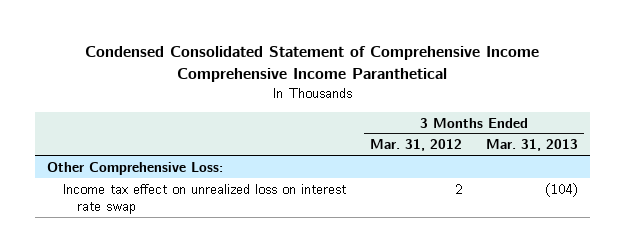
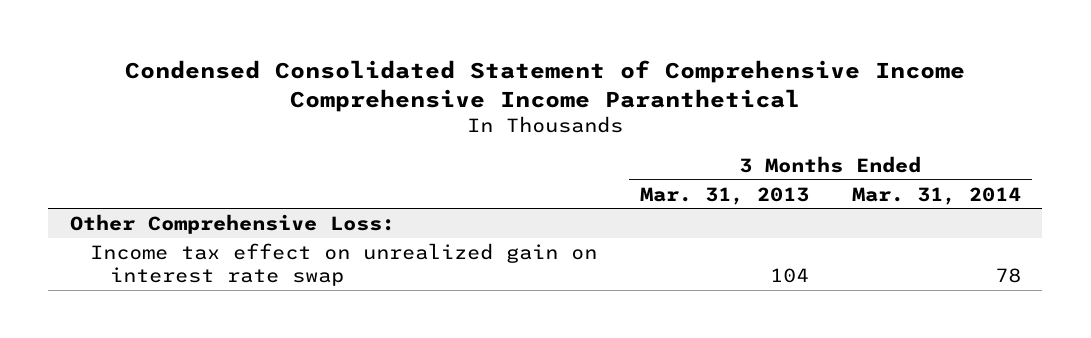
- | 3 Months Ended Mar. 31, 2012 | 3 Months Ended Mar. 31, 2013
+ | 3 Months Ended Mar. 31, 2013 | 3 Months Ended Mar. 31, 2014
- Income tax effect on unrealized loss on interest rate swap | 2 | (104)
+ Income tax effect on unrealized gain on interest rate swap | 104 | 78

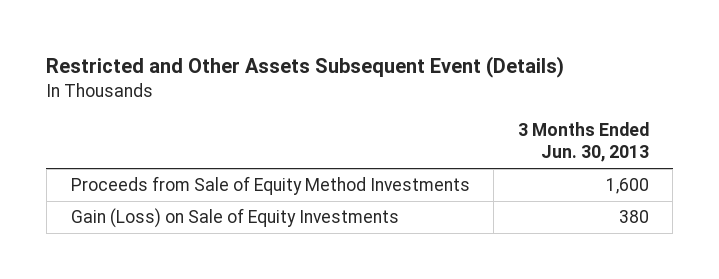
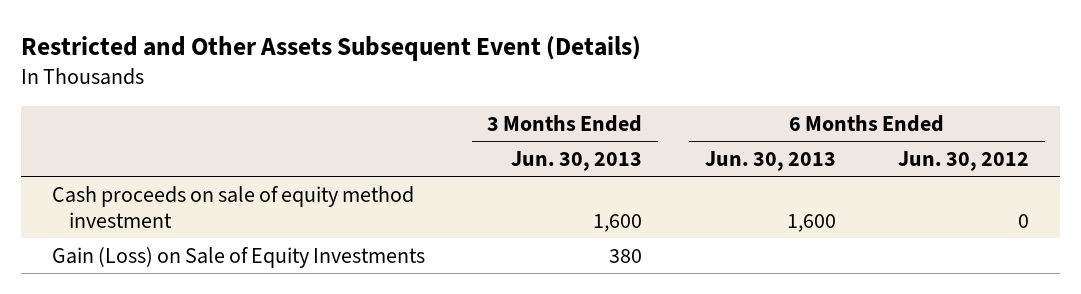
- | 3 Months Ended Jun. 30, 2013
+ | 3 Months Ended Jun. 30, 2013 | 6 Months Ended Jun. 30, 2013 | 6 Months Ended Jun. 30, 2012
- Proceeds from Sale of Equity Method Investments | 1,600
+ Cash proceeds on sale of equity method investment | 1,600 | 1,600 | 0

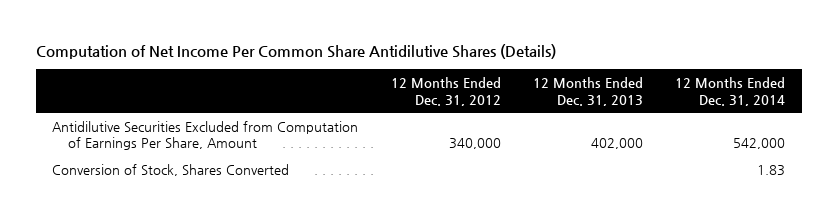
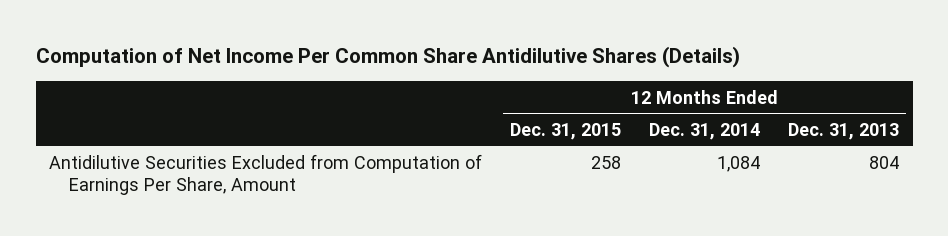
- | 12 Months Ended Dec. 31, 2012 | 12 Months Ended Dec. 31, 2013 | 12 Months Ended Dec. 31, 2014
+ | 12 Months Ended Dec. 31, 2015 | 12 Months Ended Dec. 31, 2014 | 12 Months Ended Dec. 31, 2013
- Antidilutive Securities Excluded from Computation of Earnings Per Share, Amount | 340,000 | 402,000 | 542,000
- Conversion of Stock, Shares Converted | | | 1.83
+ Antidilutive Securities Excluded from Computation of Earnings Per Share, Amount | 258 | 1,084 | 804

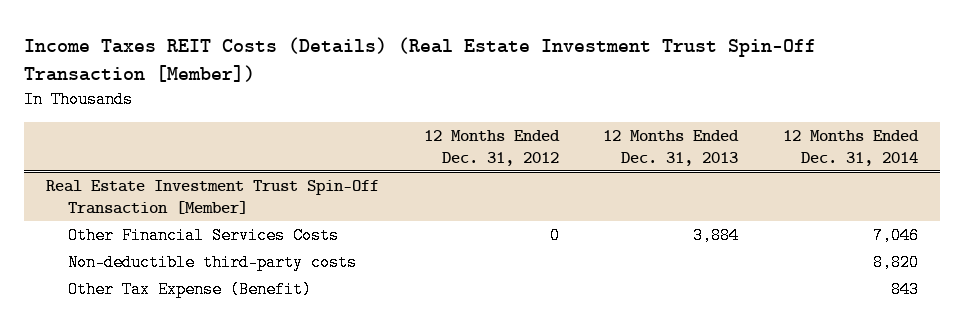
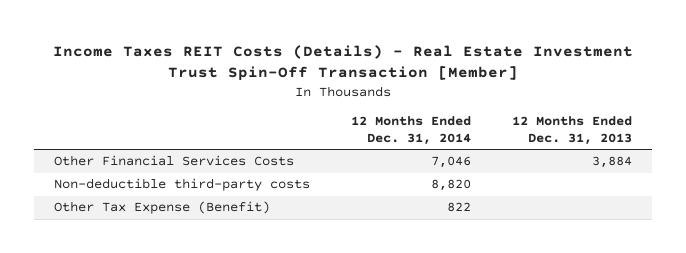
- Income Taxes REIT Costs (Details) (Real Estate Investment Trust Spin-Off Transaction [Member])
+ Income Taxes REIT Costs (Details) - Real Estate Investment Trust Spin-Off Transaction [Member]
- | 12 Months Ended Dec. 31, 2012 | 12 Months Ended Dec. 31, 2013 | 12 Months Ended Dec. 31, 2014
+ | 12 Months Ended Dec. 31, 2014 | 12 Months Ended Dec. 31, 2013
- Real Estate Investment Trust Spin-Off Transaction [Member]
- Other Tax Expense (Benefit) | | | 843
+ Other Tax Expense (Benefit) | 822 |

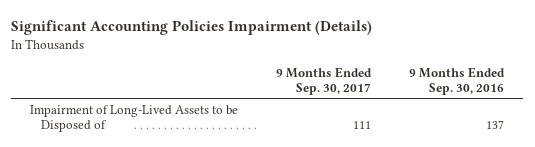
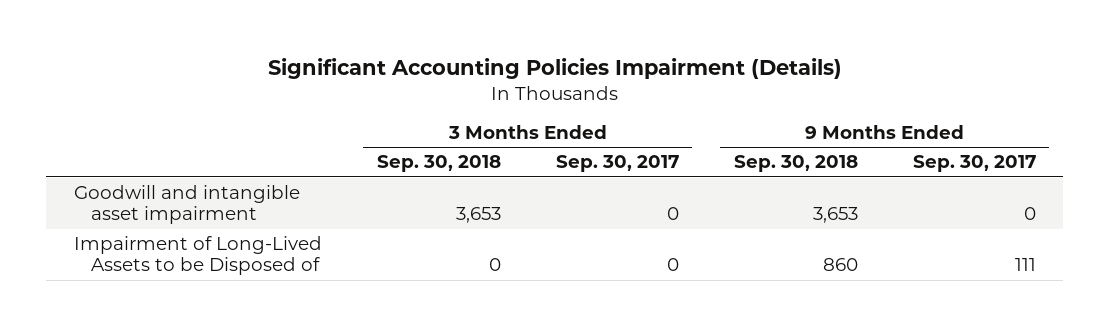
- | 9 Months Ended Sep. 30, 2017 | 9 Months Ended Sep. 30, 2016
+ | 3 Months Ended Sep. 30, 2018 | 3 Months Ended Sep. 30, 2017 | 9 Months Ended Sep. 30, 2018 | 9 Months Ended Sep. 30, 2017
+ Goodwill and intangible asset impairment | 3,653 | 0 | 3,653 | 0

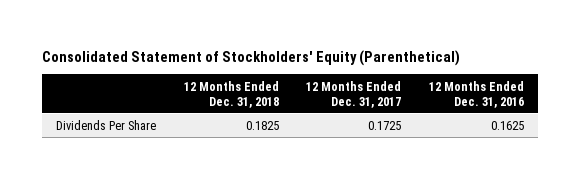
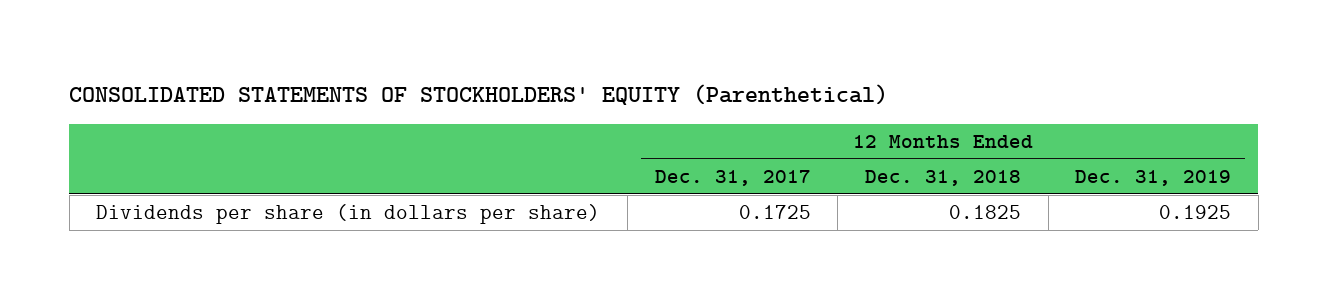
- Consolidated Statement of Stockholders' Equity (Parenthetical)
+ CONSOLIDATED STATEMENTS OF STOCKHOLDERS' EQUITY (Parenthetical)
- | 12 Months Ended Dec. 31, 2018 | 12 Months Ended Dec. 31, 2017 | 12 Months Ended Dec. 31, 2016
+ | 12 Months Ended Dec. 31, 2017 | 12 Months Ended Dec. 31, 2018 | 12 Months Ended Dec. 31, 2019
- Dividends Per Share | 0.1825 | 0.1725 | 0.1625
+ Dividends per share (in dollars per share) | 0.1725 | 0.1825 | 0.1925

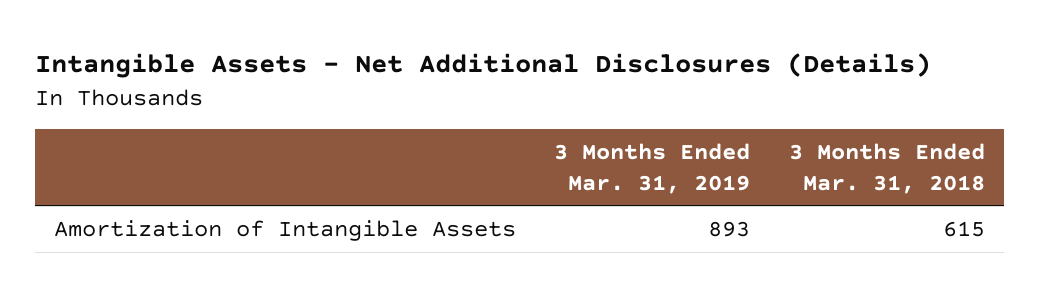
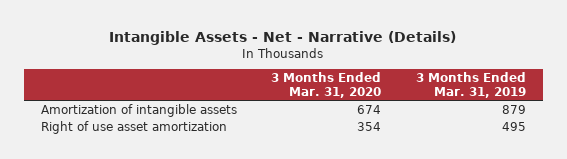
- Intangible Assets - Net Additional Disclosures (Details)
+ Intangible Assets - Net - Narrative (Details)
- | 3 Months Ended Mar. 31, 2019 | 3 Months Ended Mar. 31, 2018
+ | 3 Months Ended Mar. 31, 2020 | 3 Months Ended Mar. 31, 2019
- Amortization of Intangible Assets | 893 | 615
+ Amortization of intangible assets | 674 | 879
+ Right of use asset amortization | 354 | 495

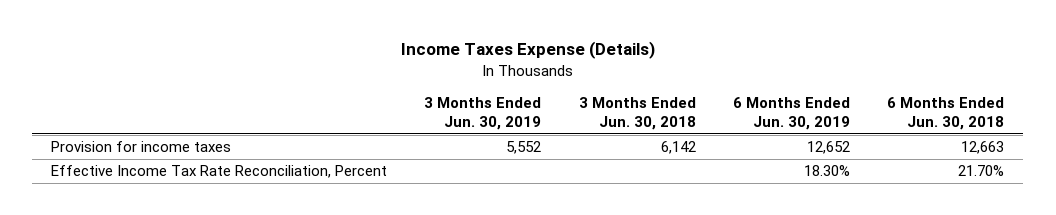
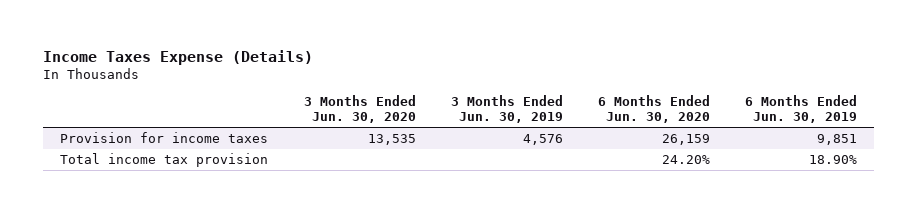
- | 3 Months Ended Jun. 30, 2019 | 3 Months Ended Jun. 30, 2018 | 6 Months Ended Jun. 30, 2019 | 6 Months Ended Jun. 30, 2018
+ | 3 Months Ended Jun. 30, 2020 | 3 Months Ended Jun. 30, 2019 | 6 Months Ended Jun. 30, 2020 | 6 Months Ended Jun. 30, 2019
- Provision for income taxes | 5,552 | 6,142 | 12,652 | 12,663
- Effective Income Tax Rate Reconciliation, Percent | | | 18.30% | 21.70%
+ Provision for income taxes | 13,535 | 4,576 | 26,159 | 9,851
+ Total income tax provision | | | 24.20% | 18.90%

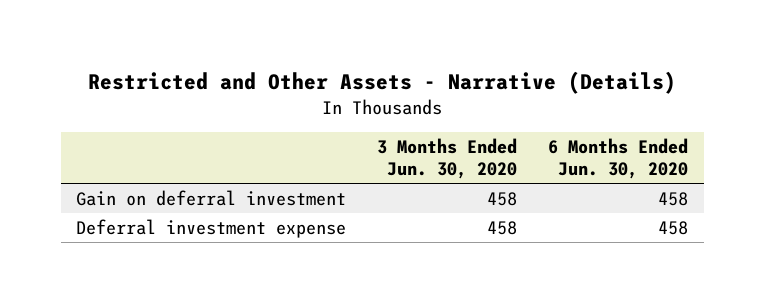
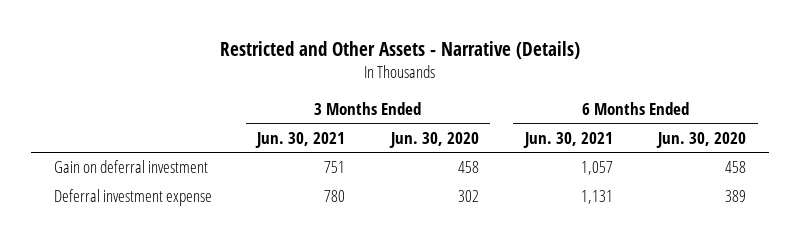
- | 3 Months Ended Jun. 30, 2020 | 6 Months Ended Jun. 30, 2020
+ | 3 Months Ended Jun. 30, 2021 | 3 Months Ended Jun. 30, 2020 | 6 Months Ended Jun. 30, 2021 | 6 Months Ended Jun. 30, 2020
- Deferral investment expense | 458 | 458
+ Deferral investment expense | 780 | 302 | 1,131 | 389

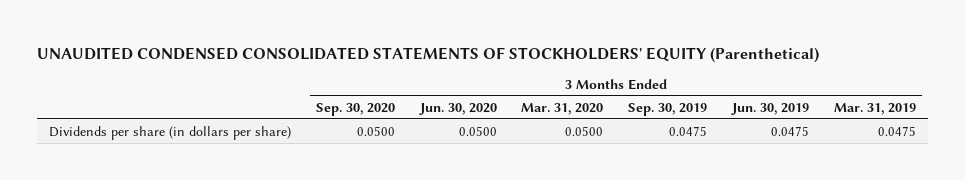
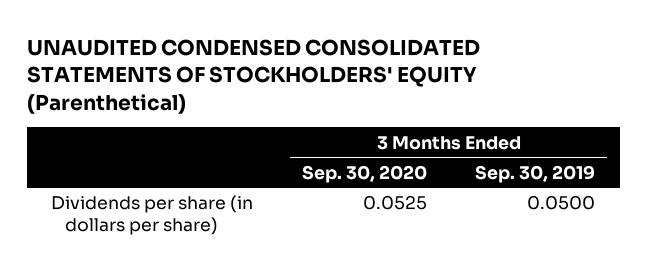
- | 3 Months Ended Sep. 30, 2020 | 3 Months Ended Jun. 30, 2020 | 3 Months Ended Mar. 31, 2020 | 3 Months Ended Sep. 30, 2019 | 3 Months Ended Jun. 30, 2019 | 3 Months Ended Mar. 31, 2019
+ | 3 Months Ended Sep. 30, 2020 | 3 Months Ended Sep. 30, 2019
- Dividends per share (in dollars per share) | 0.0500 | 0.0500 | 0.0500 | 0.0475 | 0.0475 | 0.0475
+ Dividends per share (in dollars per share) | 0.0525 | 0.0500

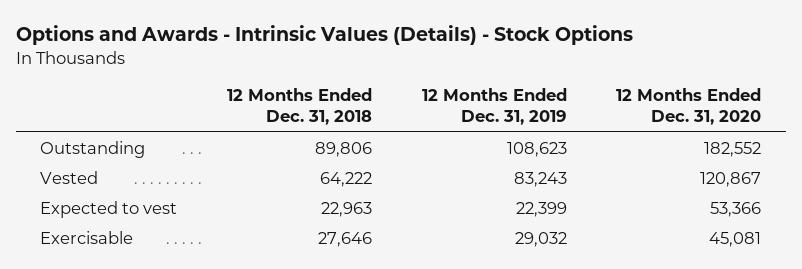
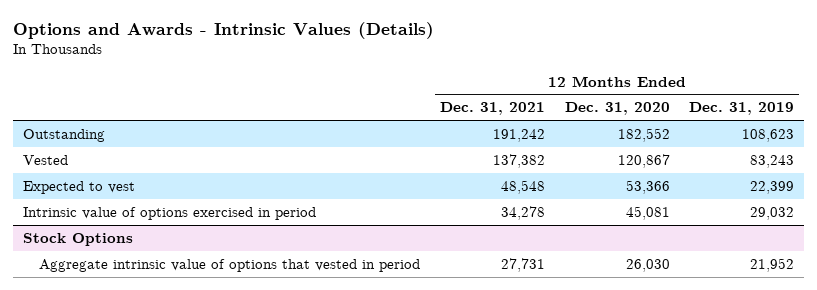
- Options and Awards - Intrinsic Values (Details) - Stock Options
+ Options and Awards - Intrinsic Values (Details)
- | 12 Months Ended Dec. 31, 2018 | 12 Months Ended Dec. 31, 2019 | 12 Months Ended Dec. 31, 2020
+ | 12 Months Ended Dec. 31, 2021 | 12 Months Ended Dec. 31, 2020 | 12 Months Ended Dec. 31, 2019
- Exercisable | 27,646 | 29,032 | 45,081
+ Intrinsic value of options exercised in period | 34,278 | 45,081 | 29,032
+ Stock Options
+ Aggregate intrinsic value of options that vested in period | 27,731 | 26,030 | 21,952

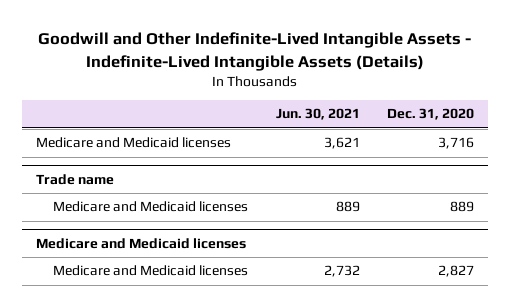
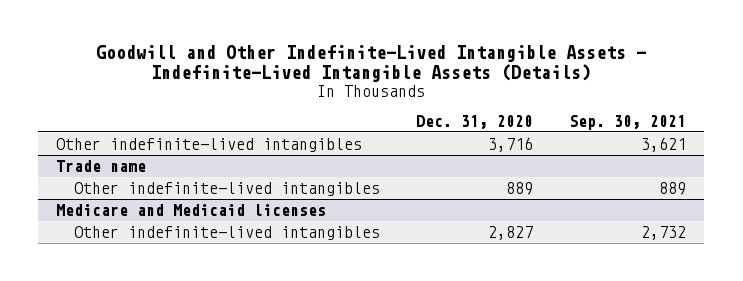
- | Jun. 30, 2021 | Dec. 31, 2020
+ | Dec. 31, 2020 | Sep. 30, 2021
- Medicare and Medicaid licenses | 3,621 | 3,716
+ Other indefinite-lived intangibles | 3,716 | 3,621
@ Trade name
- Medicare and Medicaid licenses | 889 | 889
+ Other indefinite-lived intangibles | 889 | 889
@ Medicare and Medicaid licenses
- Medicare and Medicaid licenses | 2,732 | 2,827
+ Other indefinite-lived intangibles | 2,827 | 2,732

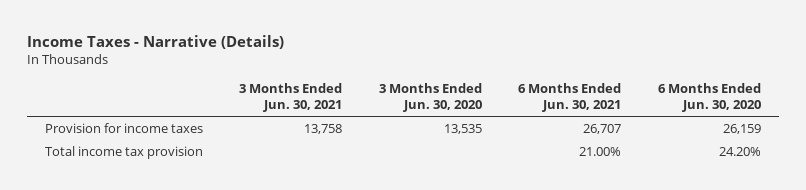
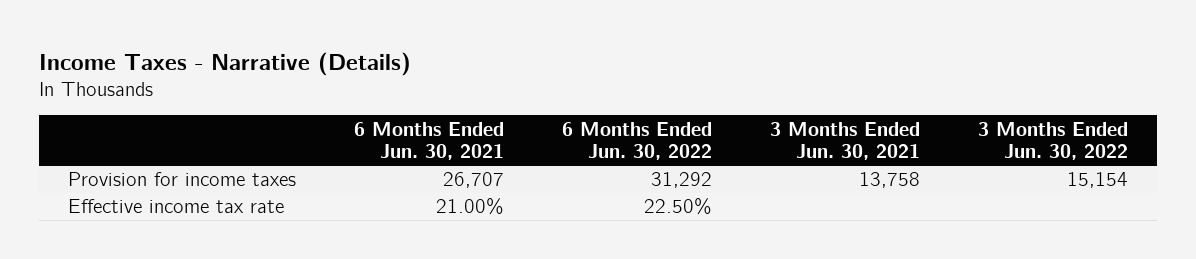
- | 3 Months Ended Jun. 30, 2021 | 3 Months Ended Jun. 30, 2020 | 6 Months Ended Jun. 30, 2021 | 6 Months Ended Jun. 30, 2020
+ | 6 Months Ended Jun. 30, 2021 | 6 Months Ended Jun. 30, 2022 | 3 Months Ended Jun. 30, 2021 | 3 Months Ended Jun. 30, 2022
- Total income tax provision | | | 21.00% | 24.20%
+ Effective income tax rate | 21.00% | 22.50% | |

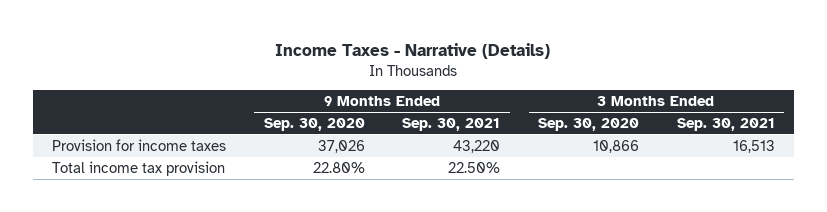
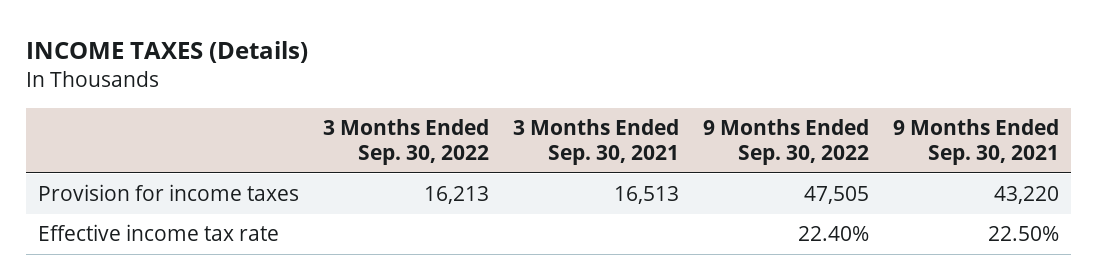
- Income Taxes - Narrative (Details)
+ INCOME TAXES (Details)
- | 9 Months Ended Sep. 30, 2020 | 9 Months Ended Sep. 30, 2021 | 3 Months Ended Sep. 30, 2020 | 3 Months Ended Sep. 30, 2021
+ | 3 Months Ended Sep. 30, 2022 | 3 Months Ended Sep. 30, 2021 | 9 Months Ended Sep. 30, 2022 | 9 Months Ended Sep. 30, 2021
- Total income tax provision | 22.80% | 22.50% | |
+ Effective income tax rate | | | 22.40% | 22.50%

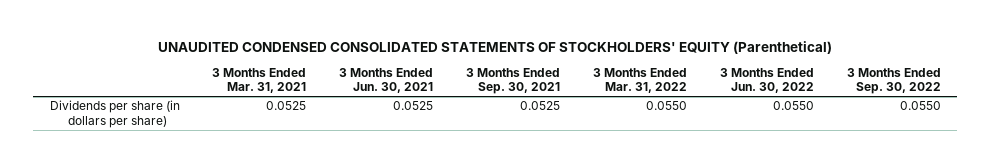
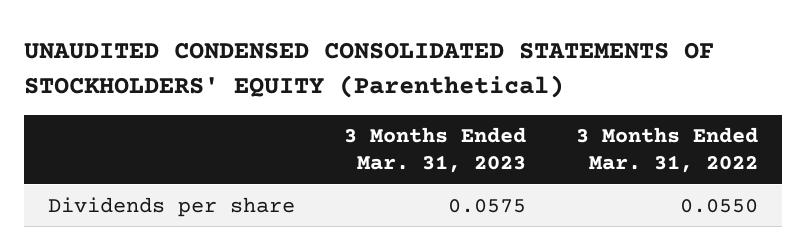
- | 3 Months Ended Mar. 31, 2021 | 3 Months Ended Jun. 30, 2021 | 3 Months Ended Sep. 30, 2021 | 3 Months Ended Mar. 31, 2022 | 3 Months Ended Jun. 30, 2022 | 3 Months Ended Sep. 30, 2022
+ | 3 Months Ended Mar. 31, 2023 | 3 Months Ended Mar. 31, 2022
- Dividends per share (in dollars per share) | 0.0525 | 0.0525 | 0.0525 | 0.0550 | 0.0550 | 0.0550
+ Dividends per share | 0.0575 | 0.0550

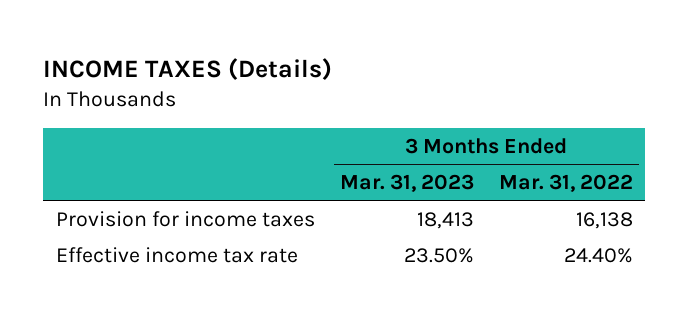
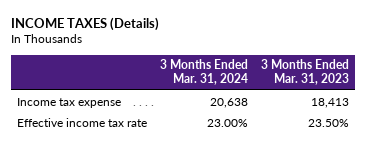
- | 3 Months Ended Mar. 31, 2023 | 3 Months Ended Mar. 31, 2022
+ | 3 Months Ended Mar. 31, 2024 | 3 Months Ended Mar. 31, 2023
- Provision for income taxes | 18,413 | 16,138
+ Income tax expense | 20,638 | 18,413

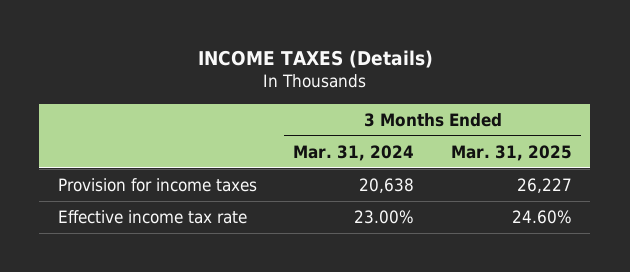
- | 3 Months Ended Mar. 31, 2024 | 3 Months Ended Mar. 31, 2023
+ | 3 Months Ended Mar. 31, 2024 | 3 Months Ended Mar. 31, 2025
- Income tax expense | 20,638 | 18,413
+ Provision for income taxes | 20,638 | 26,227

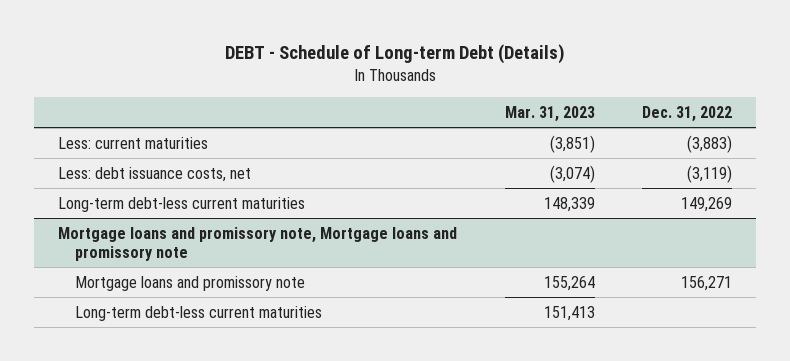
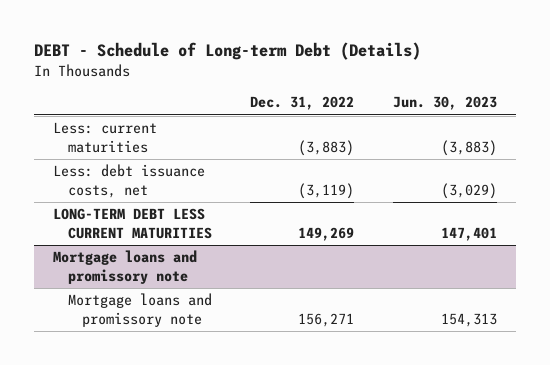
- | Mar. 31, 2023 | Dec. 31, 2022
+ | Dec. 31, 2022 | Jun. 30, 2023
- Long-term debt-less current maturities | 148,339 | 149,269
- Mortgage loans and promissory note, Mortgage loans and promissory note
+ LONG-TERM DEBT LESS CURRENT MATURITIES | 149,269 | 147,401
+ Mortgage loans and promissory note
- Long-term debt-less current maturities | 151,413 |

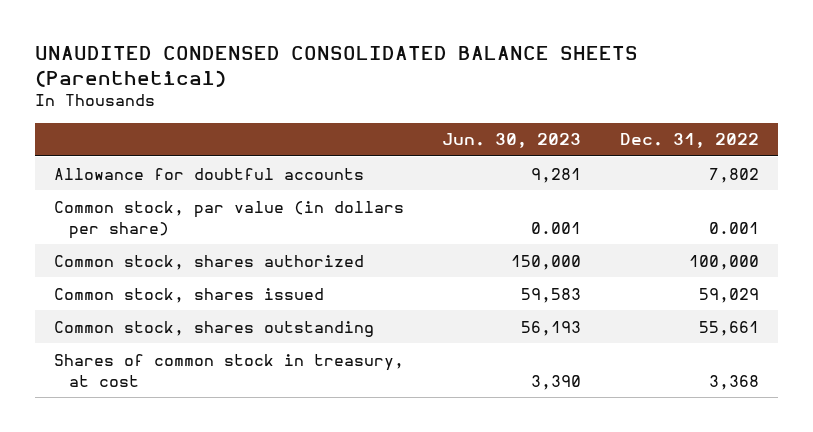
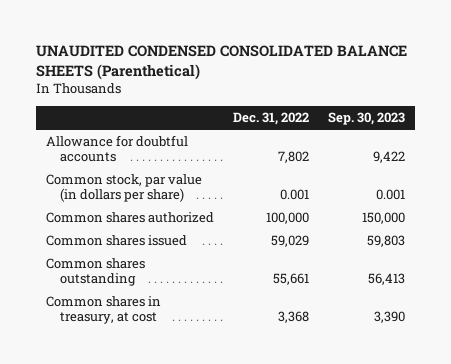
- | Jun. 30, 2023 | Dec. 31, 2022
+ | Dec. 31, 2022 | Sep. 30, 2023
- Common stock, shares authorized | 150,000 | 100,000
- Common stock, shares issued | 59,583 | 59,029
- Common stock, shares outstanding | 56,193 | 55,661
- Shares of common stock in treasury, at cost | 3,390 | 3,368
+ Common shares authorized | 100,000 | 150,000
+ Common shares issued | 59,029 | 59,803
+ Common shares outstanding | 55,661 | 56,413
+ Common shares in treasury, at cost | 3,368 | 3,390

